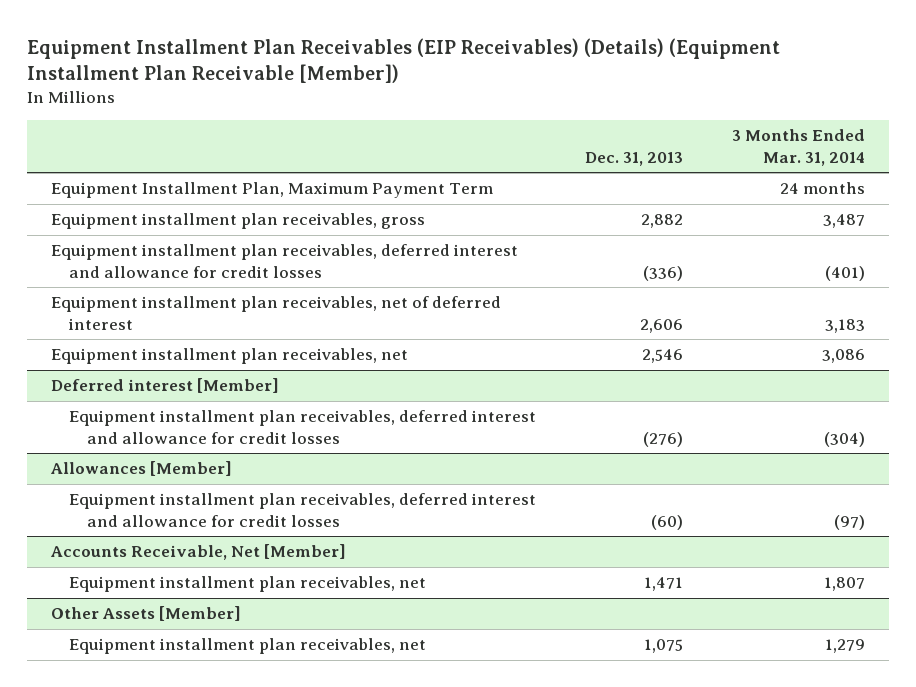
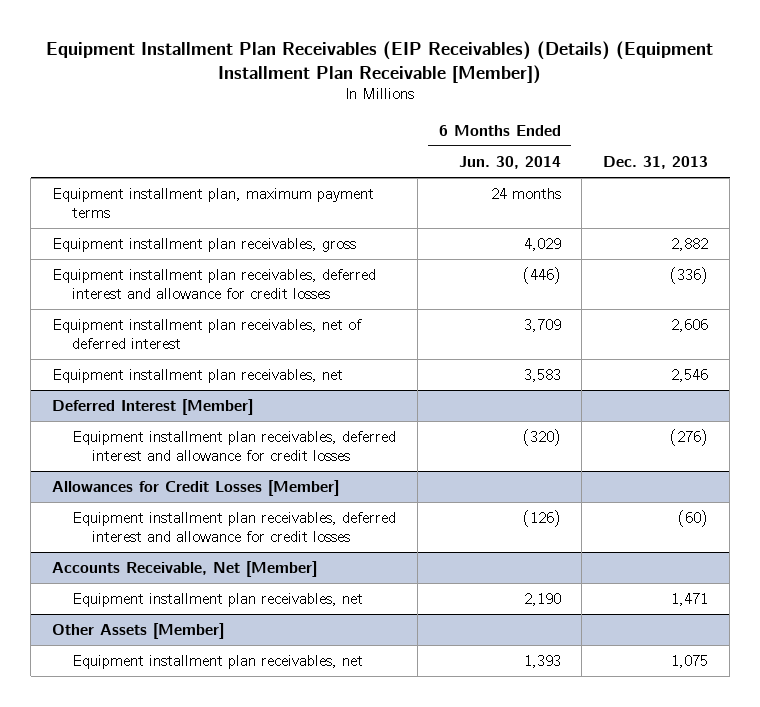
- | Dec. 31, 2013 | 3 Months Ended Mar. 31, 2014
+ | 6 Months Ended Jun. 30, 2014 | Dec. 31, 2013
- Equipment Installment Plan, Maximum Payment Term | | 24 months
+ Equipment installment plan, maximum payment terms | 24 months |
- Deferred interest [Member]
+ Deferred Interest [Member]
- Allowances [Member]
+ Allowances for Credit Losses [Member]

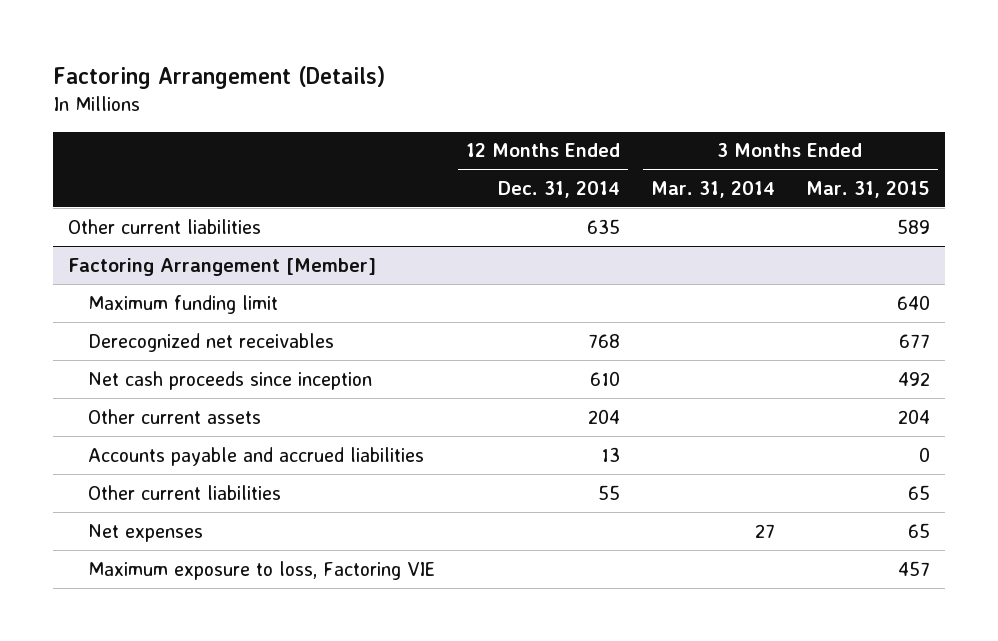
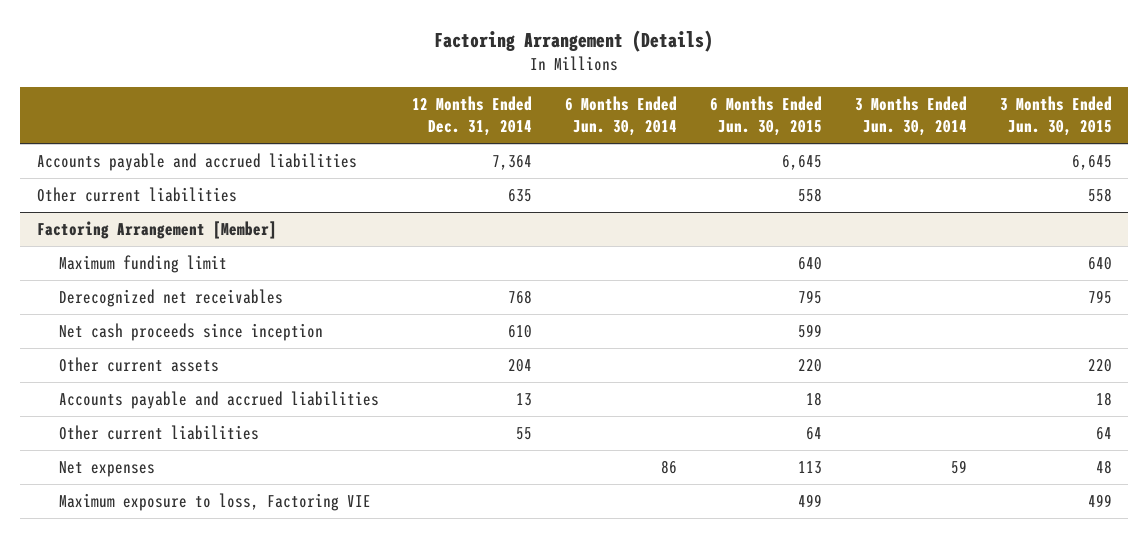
- | 12 Months Ended Dec. 31, 2014 | 3 Months Ended Mar. 31, 2014 | 3 Months Ended Mar. 31, 2015
+ | 12 Months Ended Dec. 31, 2014 | 6 Months Ended Jun. 30, 2014 | 6 Months Ended Jun. 30, 2015 | 3 Months Ended Jun. 30, 2014 | 3 Months Ended Jun. 30, 2015
+ Accounts payable and accrued liabilities | 7,364 | | 6,645 | | 6,645

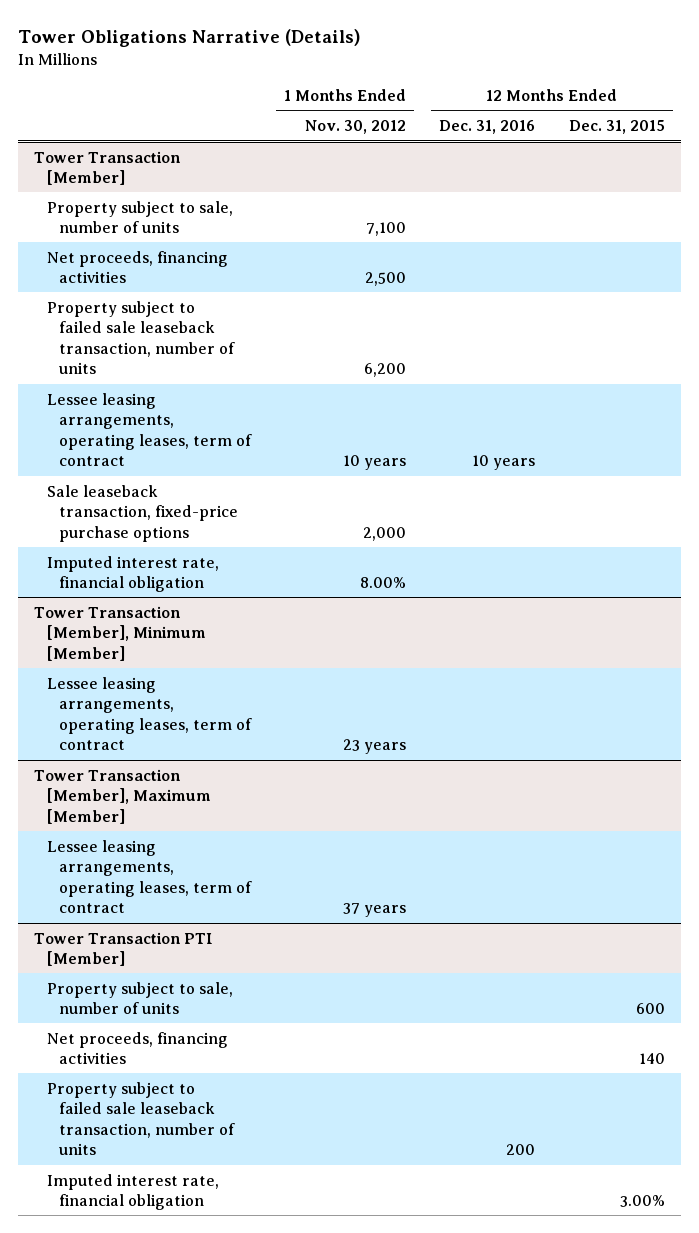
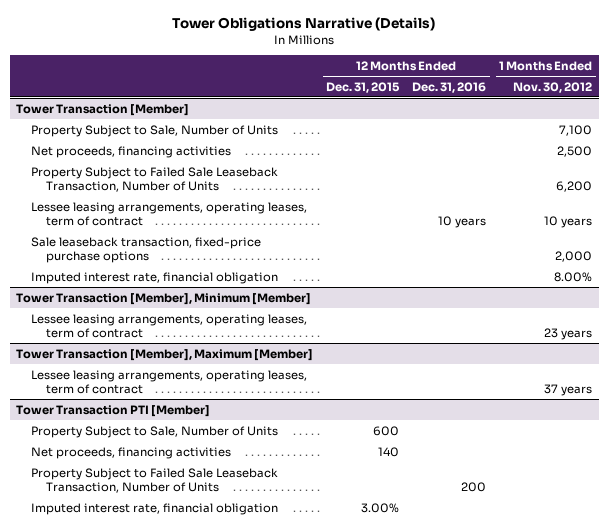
- | 1 Months Ended Nov. 30, 2012 | 12 Months Ended Dec. 31, 2016 | 12 Months Ended Dec. 31, 2015
+ | 12 Months Ended Dec. 31, 2015 | 12 Months Ended Dec. 31, 2016 | 1 Months Ended Nov. 30, 2012
@ Tower Transaction [Member]
- Property subject to sale, number of units | 7,100 | |
+ Property Subject to Sale, Number of Units | | | 7,100
- Property subject to failed sale leaseback transaction, number of units | 6,200 | |
+ Property Subject to Failed Sale Leaseback Transaction, Number of Units | | | 6,200
@ Tower Transaction PTI [Member]
- Property subject to sale, number of units | | | 600
+ Property Subject to Sale, Number of Units | 600 | |
- Property subject to failed sale leaseback transaction, number of units | | 200 |
+ Property Subject to Failed Sale Leaseback Transaction, Number of Units | | 200 |

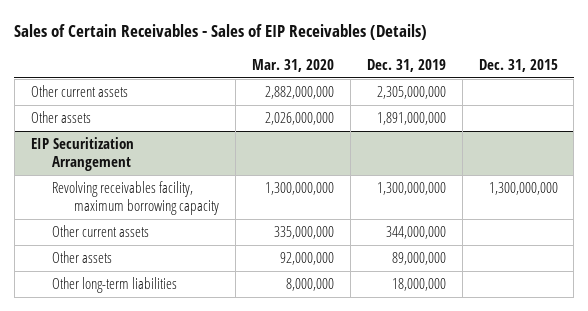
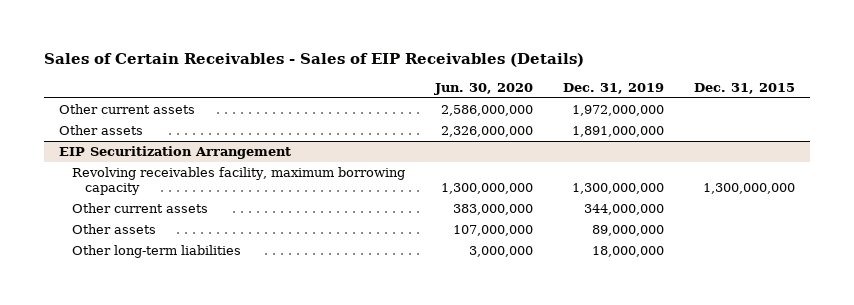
- | Mar. 31, 2020 | Dec. 31, 2019 | Dec. 31, 2015
+ | Jun. 30, 2020 | Dec. 31, 2019 | Dec. 31, 2015
- Other current assets | 2,882,000,000 | 2,305,000,000 |
+ Other current assets | 2,586,000,000 | 1,972,000,000 |

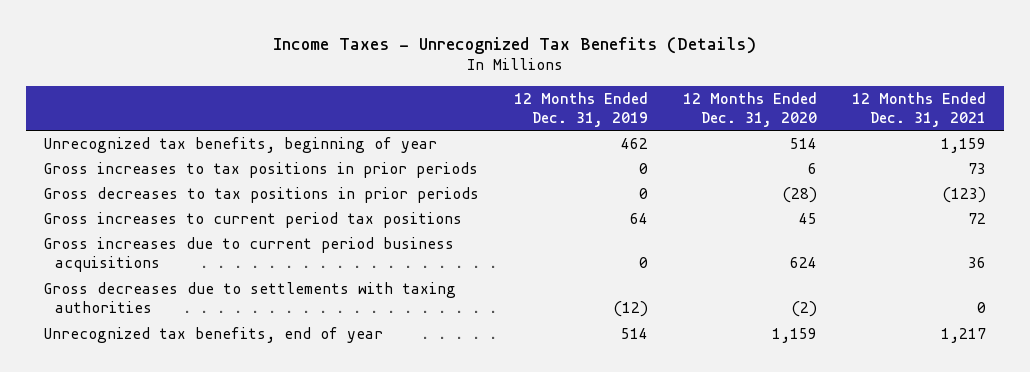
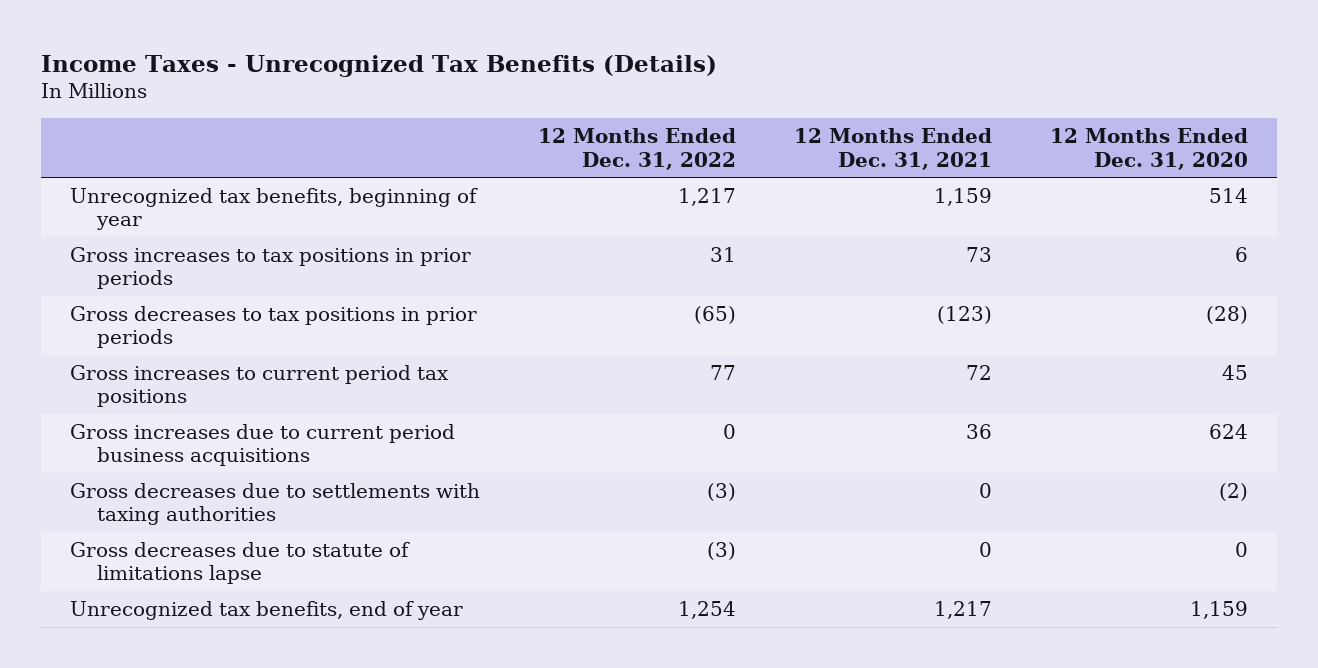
- | 12 Months Ended Dec. 31, 2019 | 12 Months Ended Dec. 31, 2020 | 12 Months Ended Dec. 31, 2021
+ | 12 Months Ended Dec. 31, 2022 | 12 Months Ended Dec. 31, 2021 | 12 Months Ended Dec. 31, 2020
+ Gross decreases due to statute of limitations lapse | (3) | 0 | 0

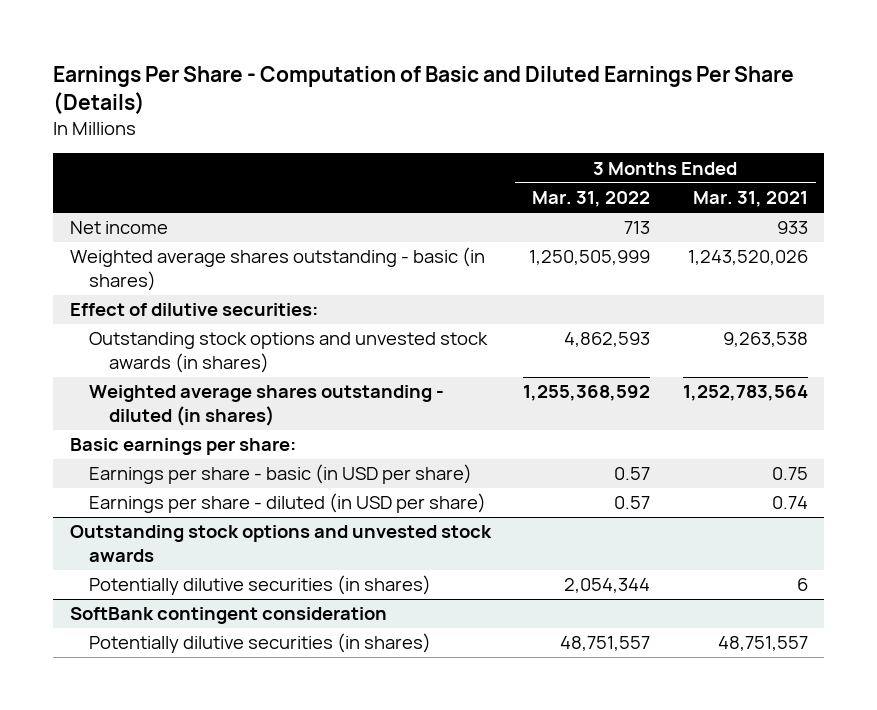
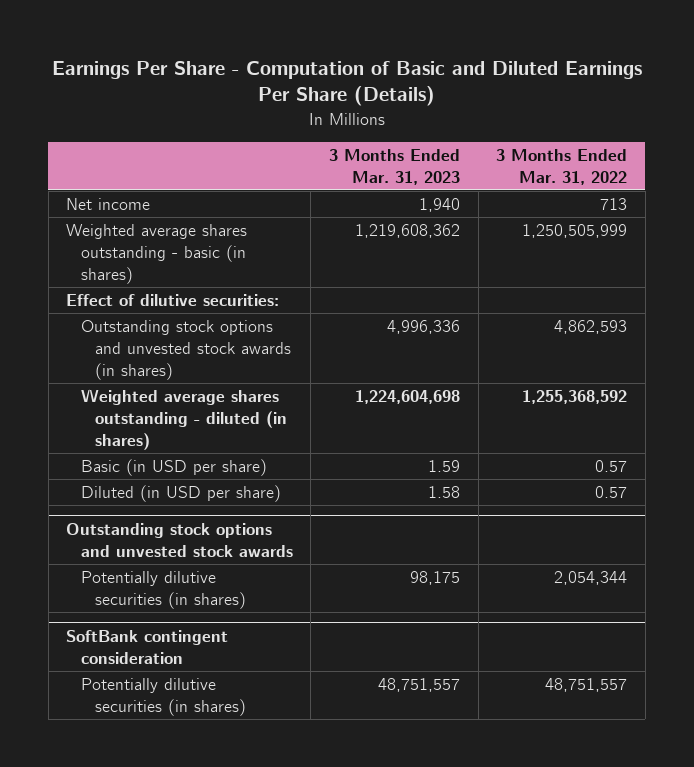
- | 3 Months Ended Mar. 31, 2022 | 3 Months Ended Mar. 31, 2021
+ | 3 Months Ended Mar. 31, 2023 | 3 Months Ended Mar. 31, 2022
- Basic earnings per share:
- Earnings per share - basic (in USD per share) | 0.57 | 0.75
- Earnings per share - diluted (in USD per share) | 0.57 | 0.74
+ Basic (in USD per share) | 1.59 | 0.57
+ Diluted (in USD per share) | 1.58 | 0.57

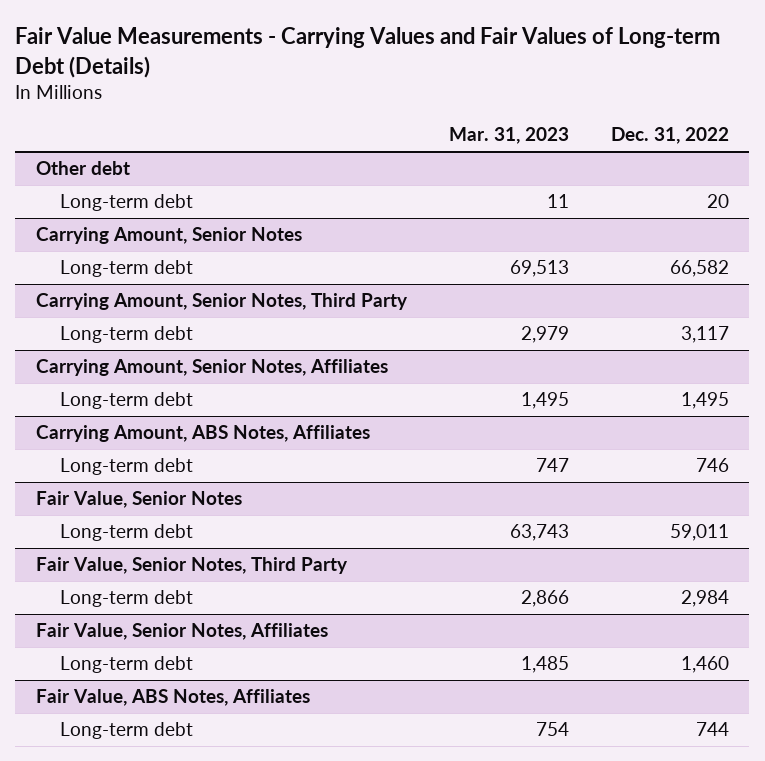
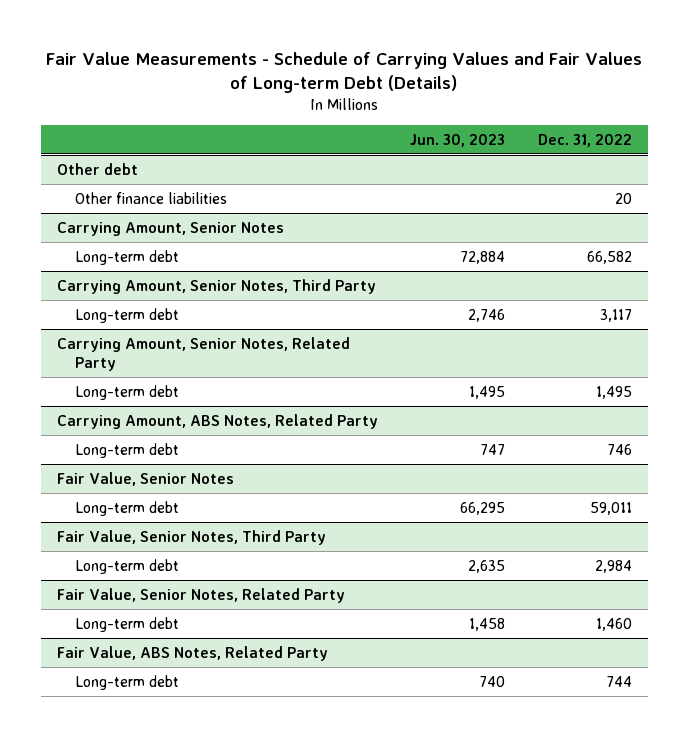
- Fair Value Measurements - Carrying Values and Fair Values of Long-term Debt (Details)
+ Fair Value Measurements - Schedule of Carrying Values and Fair Values of Long-term Debt (Details)
- | Mar. 31, 2023 | Dec. 31, 2022
+ | Jun. 30, 2023 | Dec. 31, 2022
@ Other debt
- Long-term debt | 11 | 20
+ Other finance liabilities | | 20
- Carrying Amount, Senior Notes, Affiliates
+ Carrying Amount, Senior Notes, Related Party
- Carrying Amount, ABS Notes, Affiliates
+ Carrying Amount, ABS Notes, Related Party
- Fair Value, Senior Notes, Affiliates
+ Fair Value, Senior Notes, Related Party
- Fair Value, ABS Notes, Affiliates
+ Fair Value, ABS Notes, Related Party

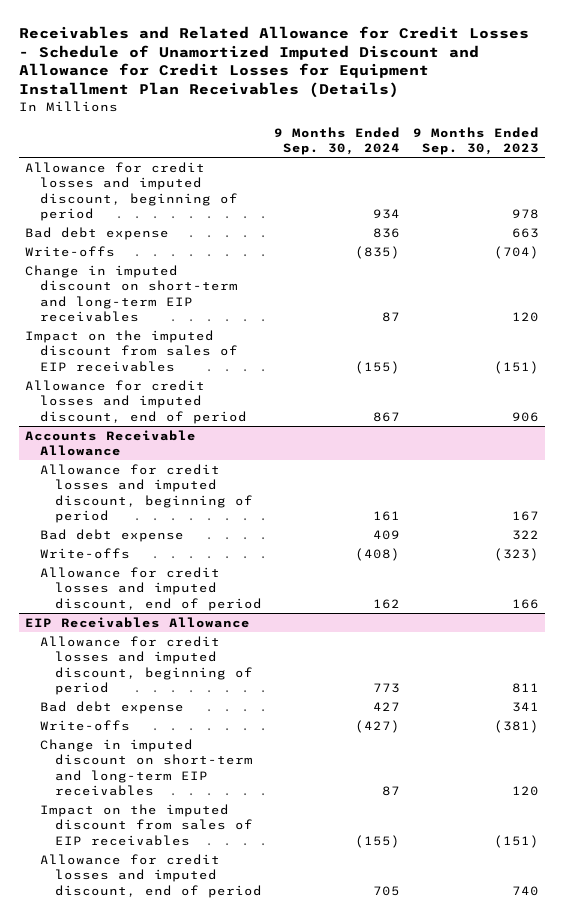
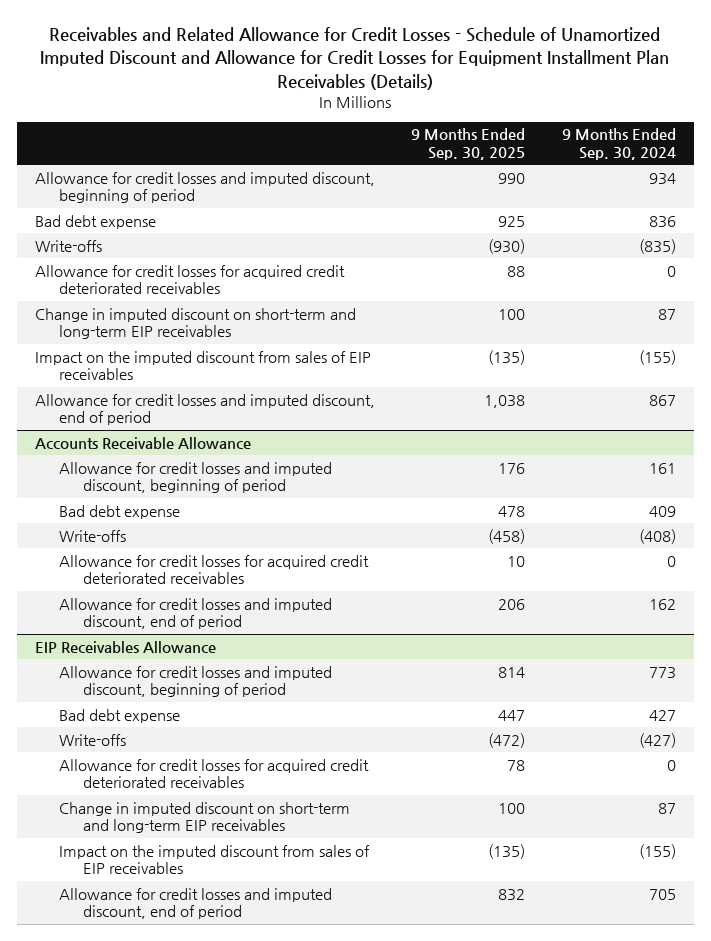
- | 9 Months Ended Sep. 30, 2024 | 9 Months Ended Sep. 30, 2023
+ | 9 Months Ended Sep. 30, 2025 | 9 Months Ended Sep. 30, 2024
+ Allowance for credit losses for acquired credit deteriorated receivables | 88 | 0
@ Accounts Receivable Allowance
+ Allowance for credit losses for acquired credit deteriorated receivables | 10 | 0
@ EIP Receivables Allowance
+ Allowance for credit losses for acquired credit deteriorated receivables | 78 | 0

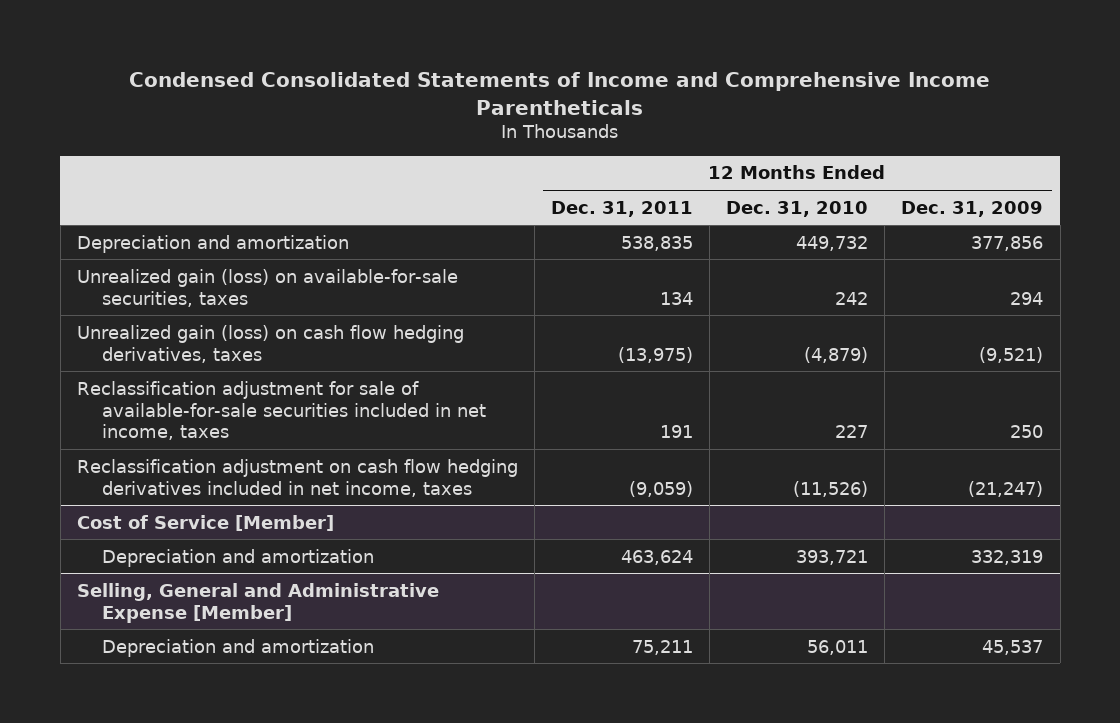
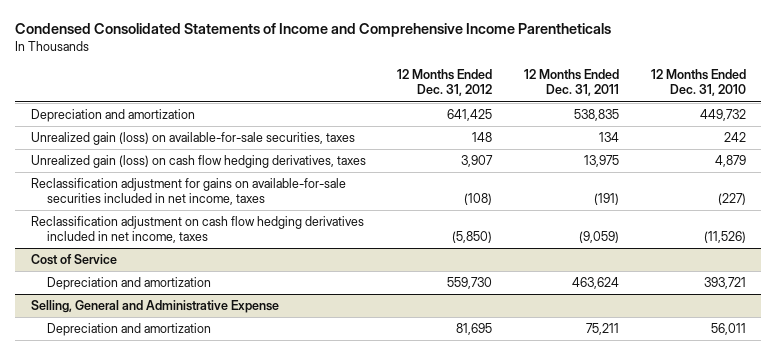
- | 12 Months Ended Dec. 31, 2011 | 12 Months Ended Dec. 31, 2010 | 12 Months Ended Dec. 31, 2009
+ | 12 Months Ended Dec. 31, 2012 | 12 Months Ended Dec. 31, 2011 | 12 Months Ended Dec. 31, 2010
- Unrealized gain (loss) on cash flow hedging derivatives, taxes | (13,975) | (4,879) | (9,521)
- Reclassification adjustment for sale of available-for-sale securities included in net income, taxes | 191 | 227 | 250
+ Unrealized gain (loss) on cash flow hedging derivatives, taxes | 3,907 | 13,975 | 4,879
+ Reclassification adjustment for gains on available-for-sale securities included in net income, taxes | (108) | (191) | (227)
- Cost of Service [Member]
+ Cost of Service
- Selling, General and Administrative Expense [Member]
+ Selling, General and Administrative Expense

